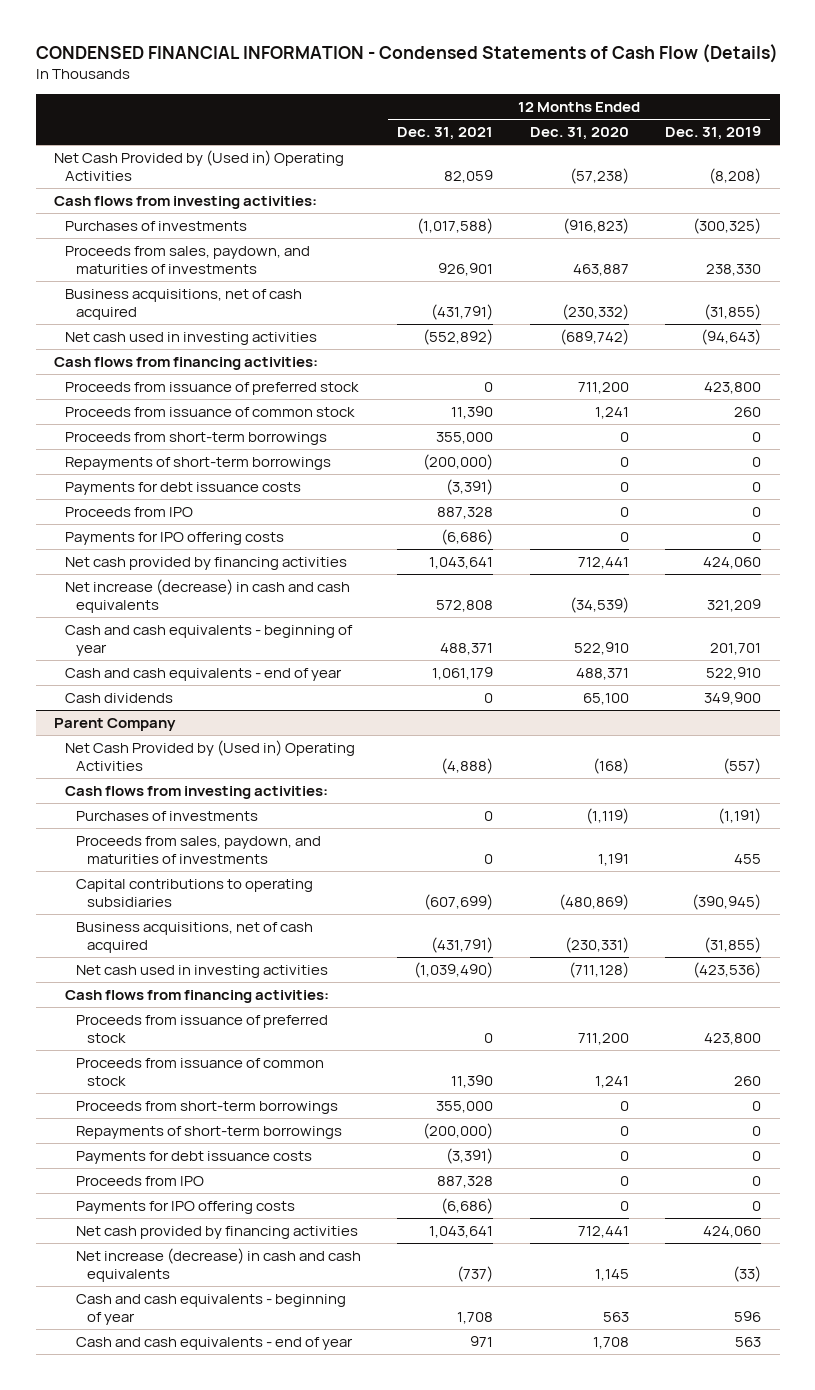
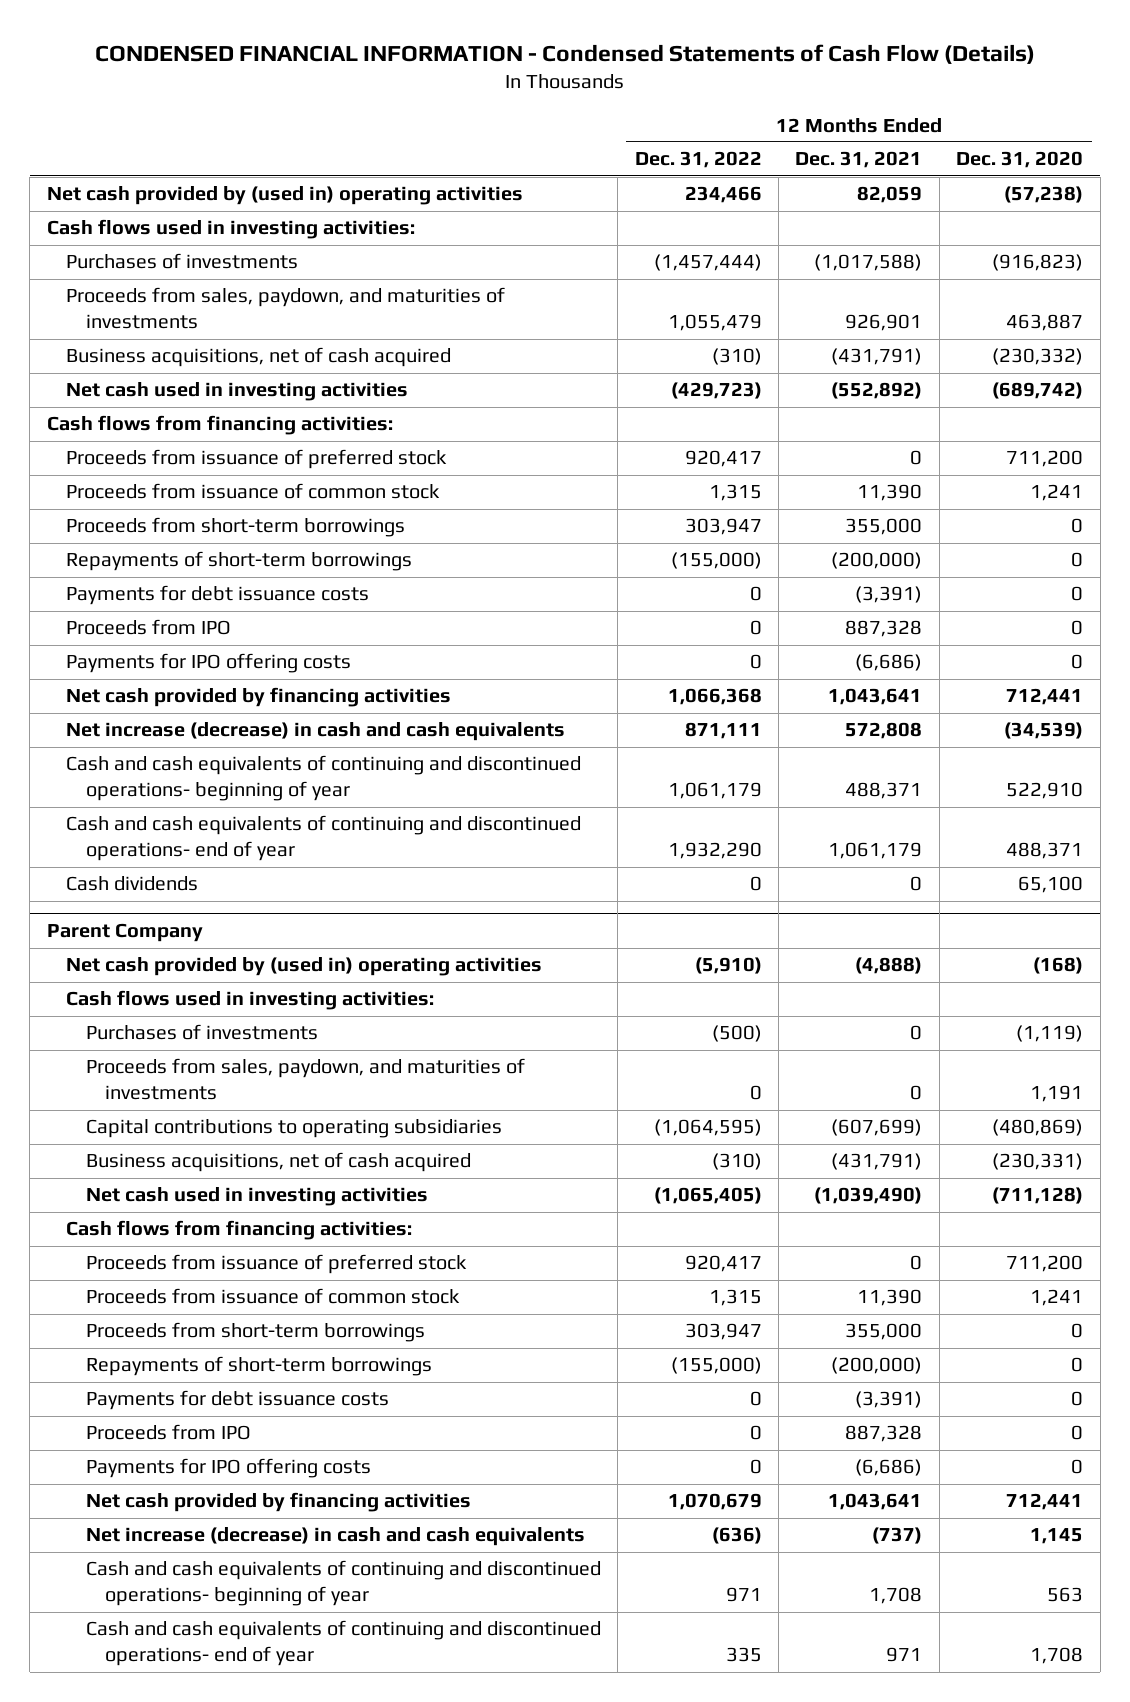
- | 12 Months Ended Dec. 31, 2021 | 12 Months Ended Dec. 31, 2020 | 12 Months Ended Dec. 31, 2019
+ | 12 Months Ended Dec. 31, 2022 | 12 Months Ended Dec. 31, 2021 | 12 Months Ended Dec. 31, 2020
- Net Cash Provided by (Used in) Operating Activities | 82,059 | (57,238) | (8,208)
- Cash flows from investing activities:
+ Net cash provided by (used in) operating activities | 234,466 | 82,059 | (57,238)
+ Cash flows used in investing activities:
- Cash and cash equivalents - beginning of year | 488,371 | 522,910 | 201,701
- Cash and cash equivalents - end of year | 1,061,179 | 488,371 | 522,910
+ Cash and cash equivalents of continuing and discontinued operations- beginning of year | 1,061,179 | 488,371 | 522,910
+ Cash and cash equivalents of continuing and discontinued operations- end of year | 1,932,290 | 1,061,179 | 488,371
@ Parent Company
- Net Cash Provided by (Used in) Operating Activities | (4,888) | (168) | (557)
- Cash flows from investing activities:
+ Net cash provided by (used in) operating activities | (5,910) | (4,888) | (168)
+ Cash flows used in investing activities:
- Cash and cash equivalents - beginning of year | 1,708 | 563 | 596
- Cash and cash equivalents - end of year | 971 | 1,708 | 563
+ Cash and cash equivalents of continuing and discontinued operations- beginning of year | 971 | 1,708 | 563
+ Cash and cash equivalents of continuing and discontinued operations- end of year | 335 | 971 | 1,708

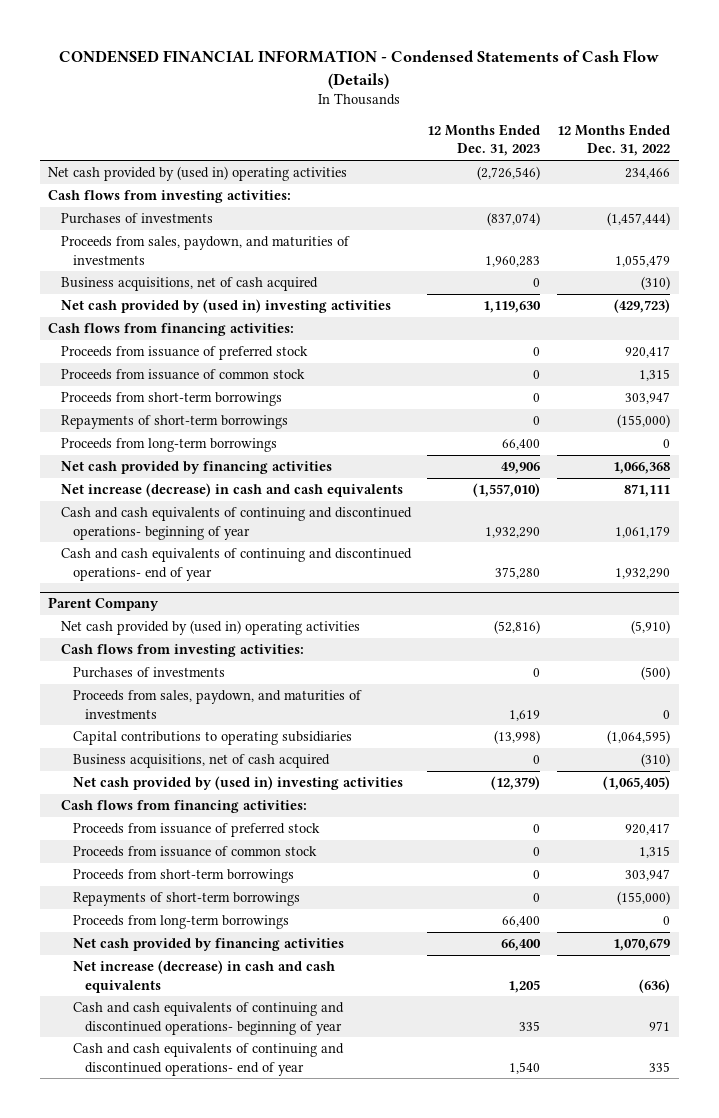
- | 12 Months Ended Dec. 31, 2022 | 12 Months Ended Dec. 31, 2021 | 12 Months Ended Dec. 31, 2020
+ | 12 Months Ended Dec. 31, 2023 | 12 Months Ended Dec. 31, 2022
- Cash flows used in investing activities:
+ Cash flows from investing activities:
- Net cash used in investing activities | (429,723) | (552,892) | (689,742)
+ Net cash provided by (used in) investing activities | 1,119,630 | (429,723)
- Payments for debt issuance costs | 0 | (3,391) | 0
- Proceeds from IPO | 0 | 887,328 | 0
- Payments for IPO offering costs | 0 | (6,686) | 0
+ Proceeds from long-term borrowings | 66,400 | 0
- Cash dividends | 0 | 0 | 65,100
@ Parent Company
- Cash flows used in investing activities:
+ Cash flows from investing activities:
- Net cash used in investing activities | (1,065,405) | (1,039,490) | (711,128)
+ Net cash provided by (used in) investing activities | (12,379) | (1,065,405)
- Payments for debt issuance costs | 0 | (3,391) | 0
- Proceeds from IPO | 0 | 887,328 | 0
- Payments for IPO offering costs | 0 | (6,686) | 0
+ Proceeds from long-term borrowings | 66,400 | 0

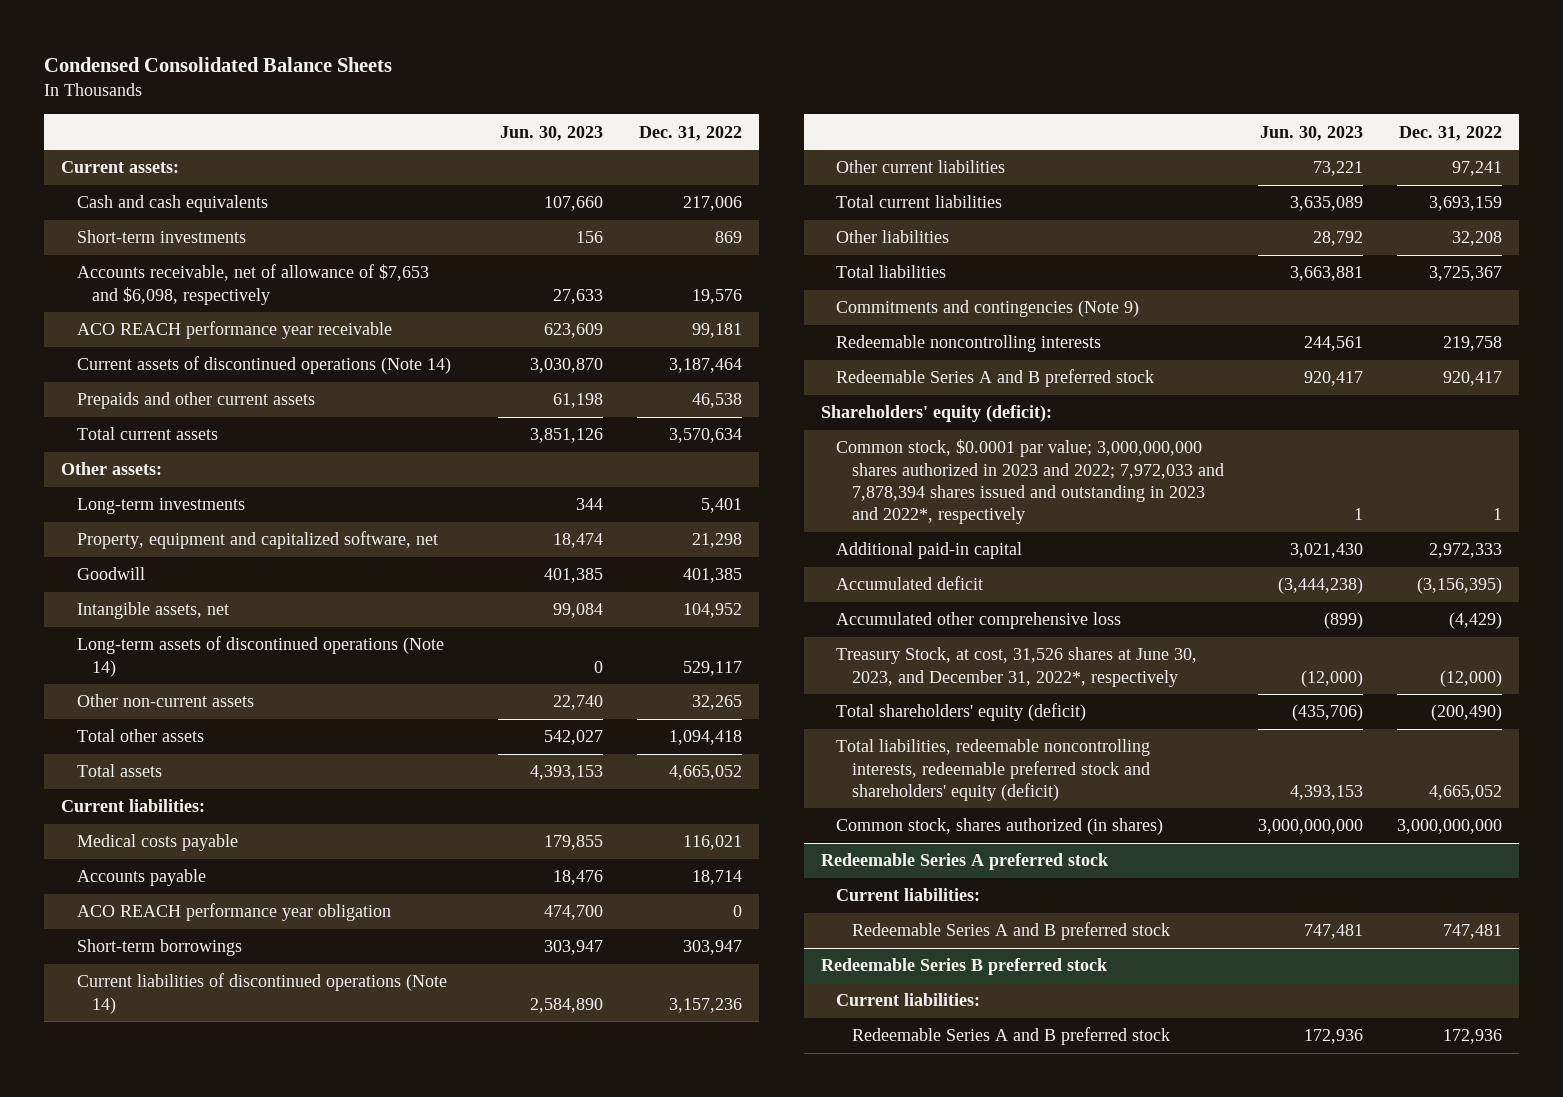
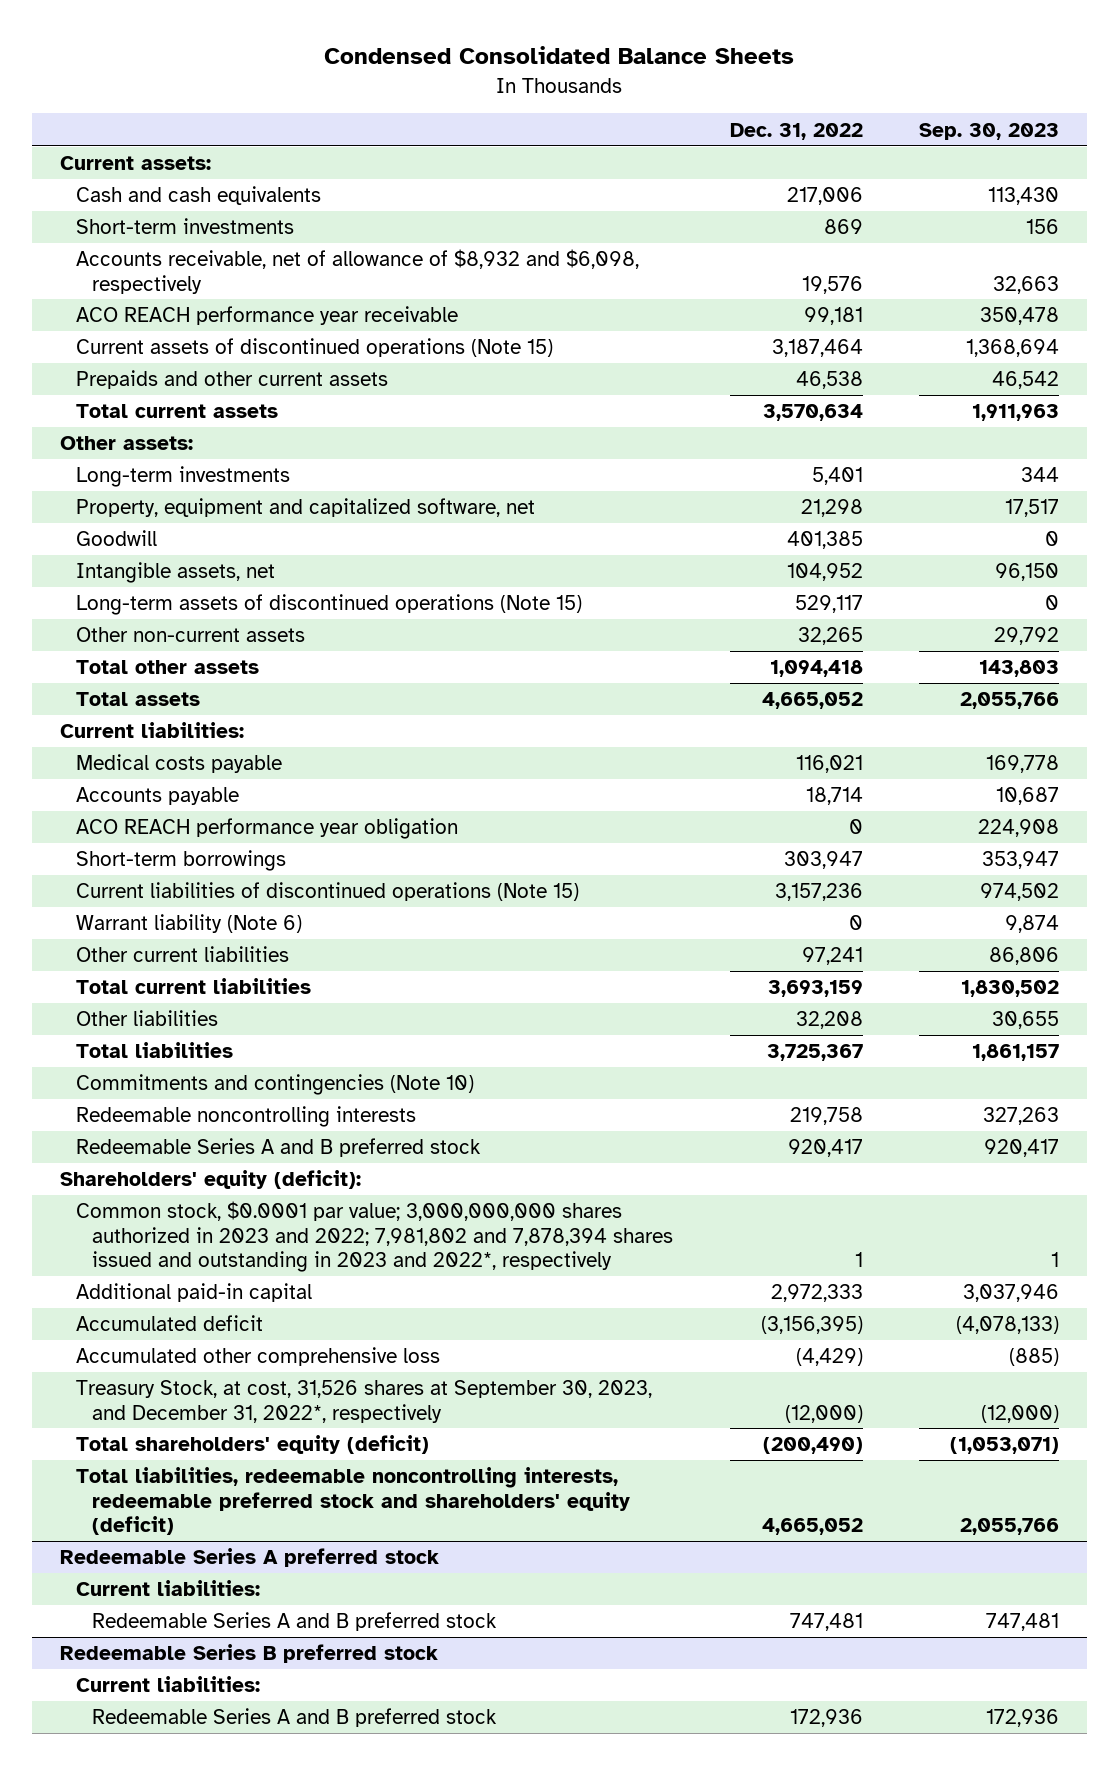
- | Jun. 30, 2023 | Dec. 31, 2022
+ | Dec. 31, 2022 | Sep. 30, 2023
- Accounts receivable, net of allowance of $7,653 and $6,098, respectively | 27,633 | 19,576
+ Accounts receivable, net of allowance of $8,932 and $6,098, respectively | 19,576 | 32,663
- Current assets of discontinued operations (Note 14) | 3,030,870 | 3,187,464
+ Current assets of discontinued operations (Note 15) | 3,187,464 | 1,368,694
- Long-term assets of discontinued operations (Note 14) | 0 | 529,117
+ Long-term assets of discontinued operations (Note 15) | 529,117 | 0
- Current liabilities of discontinued operations (Note 14) | 2,584,890 | 3,157,236
+ Current liabilities of discontinued operations (Note 15) | 3,157,236 | 974,502
+ Warrant liability (Note 6) | 0 | 9,874
- Commitments and contingencies (Note 9)
+ Commitments and contingencies (Note 10)
- Common stock, $0.0001 par value; 3,000,000,000 shares authorized in 2023 and 2022; 7,972,033 and 7,878,394 shares issued and outstanding in 2023 and 2022*, respectively | 1 | 1
+ Common stock, $0.0001 par value; 3,000,000,000 shares authorized in 2023 and 2022; 7,981,802 and 7,878,394 shares issued and outstanding in 2023 and 2022*, respectively | 1 | 1
- Treasury Stock, at cost, 31,526 shares at June 30, 2023, and December 31, 2022*, respectively | (12,000) | (12,000)
+ Treasury Stock, at cost, 31,526 shares at September 30, 2023, and December 31, 2022*, respectively | (12,000) | (12,000)
- Common stock, shares authorized (in shares) | 3,000,000,000 | 3,000,000,000

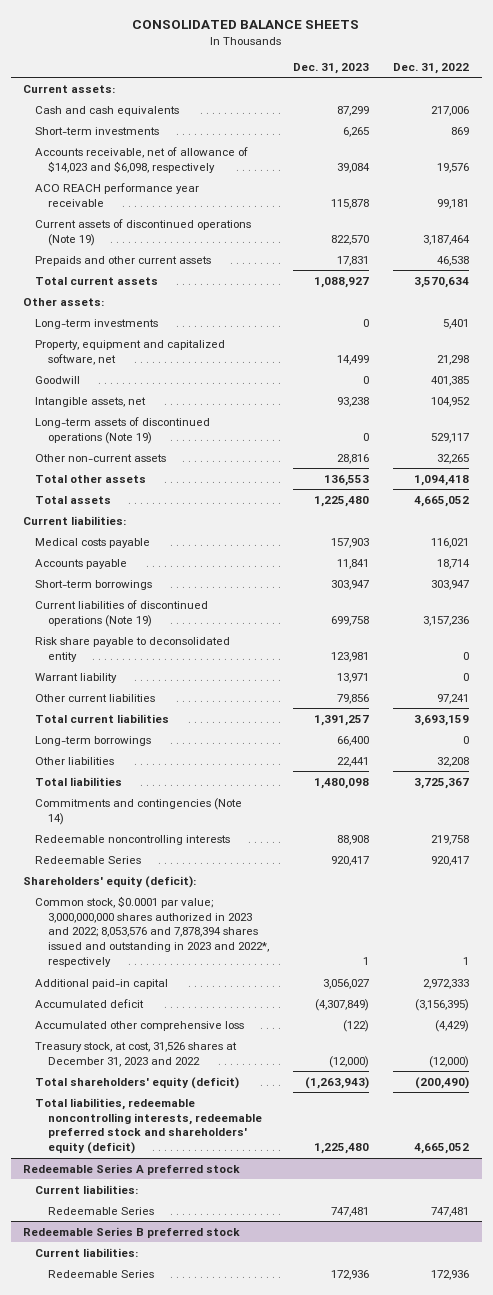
- Condensed Consolidated Balance Sheets
+ CONSOLIDATED BALANCE SHEETS
- | Dec. 31, 2022 | Sep. 30, 2023
+ | Dec. 31, 2023 | Dec. 31, 2022
- Accounts receivable, net of allowance of $8,932 and $6,098, respectively | 19,576 | 32,663
+ Accounts receivable, net of allowance of $14,023 and $6,098, respectively | 39,084 | 19,576
- Current assets of discontinued operations (Note 15) | 3,187,464 | 1,368,694
+ Current assets of discontinued operations (Note 19) | 822,570 | 3,187,464
- Long-term assets of discontinued operations (Note 15) | 529,117 | 0
+ Long-term assets of discontinued operations (Note 19) | 0 | 529,117
- ACO REACH performance year obligation | 0 | 224,908
- Current liabilities of discontinued operations (Note 15) | 3,157,236 | 974,502
- Warrant liability (Note 6) | 0 | 9,874
+ Current liabilities of discontinued operations (Note 19) | 699,758 | 3,157,236
+ Risk share payable to deconsolidated entity | 123,981 | 0
+ Warrant liability | 13,971 | 0
+ Long-term borrowings | 66,400 | 0
- Commitments and contingencies (Note 10)
+ Commitments and contingencies (Note 14)
- Redeemable Series A and B preferred stock | 920,417 | 920,417
+ Redeemable Series | 920,417 | 920,417
- Common stock, $0.0001 par value; 3,000,000,000 shares authorized in 2023 and 2022; 7,981,802 and 7,878,394 shares issued and outstanding in 2023 and 2022*, respectively | 1 | 1
+ Common stock, $0.0001 par value; 3,000,000,000 shares authorized in 2023 and 2022; 8,053,576 and 7,878,394 shares issued and outstanding in 2023 and 2022*, respectively | 1 | 1
- Treasury Stock, at cost, 31,526 shares at September 30, 2023, and December 31, 2022*, respectively | (12,000) | (12,000)
+ Treasury stock, at cost, 31,526 shares at December 31, 2023 and 2022 | (12,000) | (12,000)
@ Redeemable Series A preferred stock
- Redeemable Series A and B preferred stock | 747,481 | 747,481
+ Redeemable Series | 747,481 | 747,481
@ Redeemable Series B preferred stock
- Redeemable Series A and B preferred stock | 172,936 | 172,936
+ Redeemable Series | 172,936 | 172,936

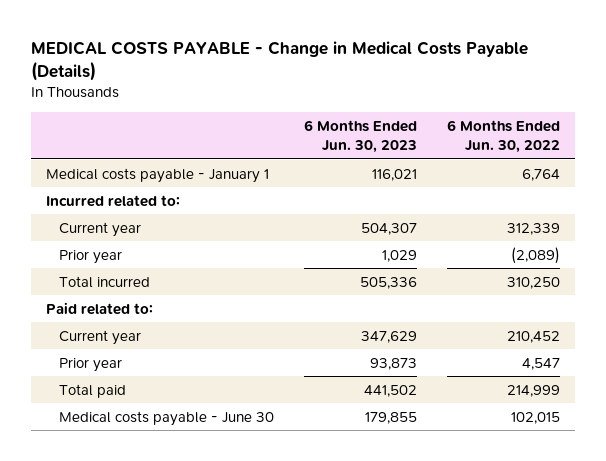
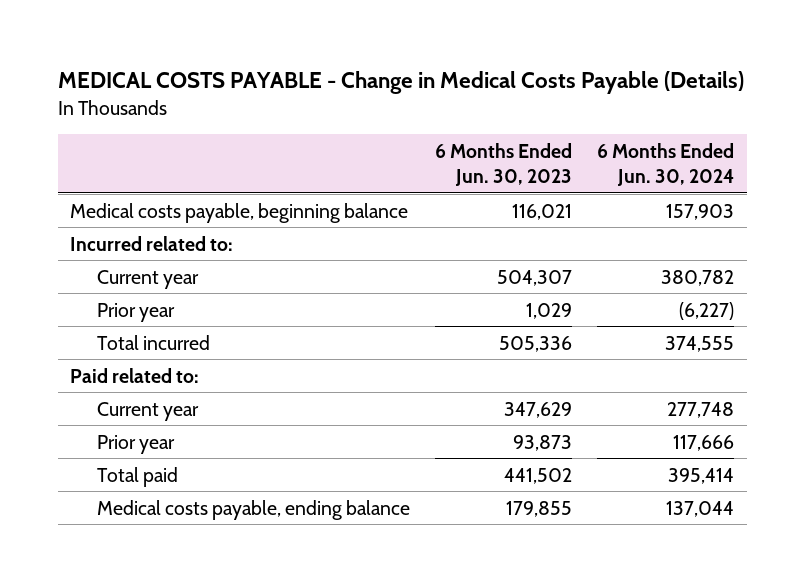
- | 6 Months Ended Jun. 30, 2023 | 6 Months Ended Jun. 30, 2022
+ | 6 Months Ended Jun. 30, 2023 | 6 Months Ended Jun. 30, 2024
- Medical costs payable - January 1 | 116,021 | 6,764
+ Medical costs payable, beginning balance | 116,021 | 157,903
- Medical costs payable - June 30 | 179,855 | 102,015
+ Medical costs payable, ending balance | 179,855 | 137,044

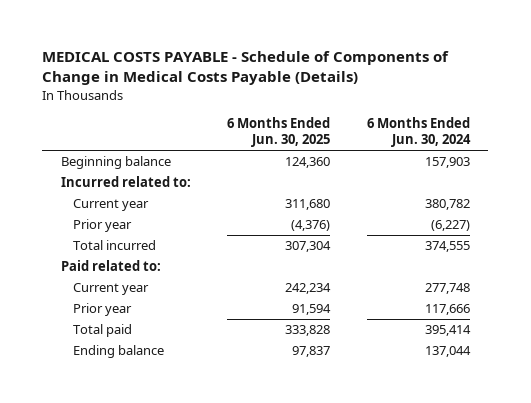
- MEDICAL COSTS PAYABLE - Change in Medical Costs Payable (Details)
+ MEDICAL COSTS PAYABLE - Schedule of Components of Change in Medical Costs Payable (Details)
- | 6 Months Ended Jun. 30, 2023 | 6 Months Ended Jun. 30, 2024
+ | 6 Months Ended Jun. 30, 2025 | 6 Months Ended Jun. 30, 2024
- Medical costs payable, beginning balance | 116,021 | 157,903
+ Beginning balance | 124,360 | 157,903
- Medical costs payable, ending balance | 179,855 | 137,044
+ Ending balance | 97,837 | 137,044

